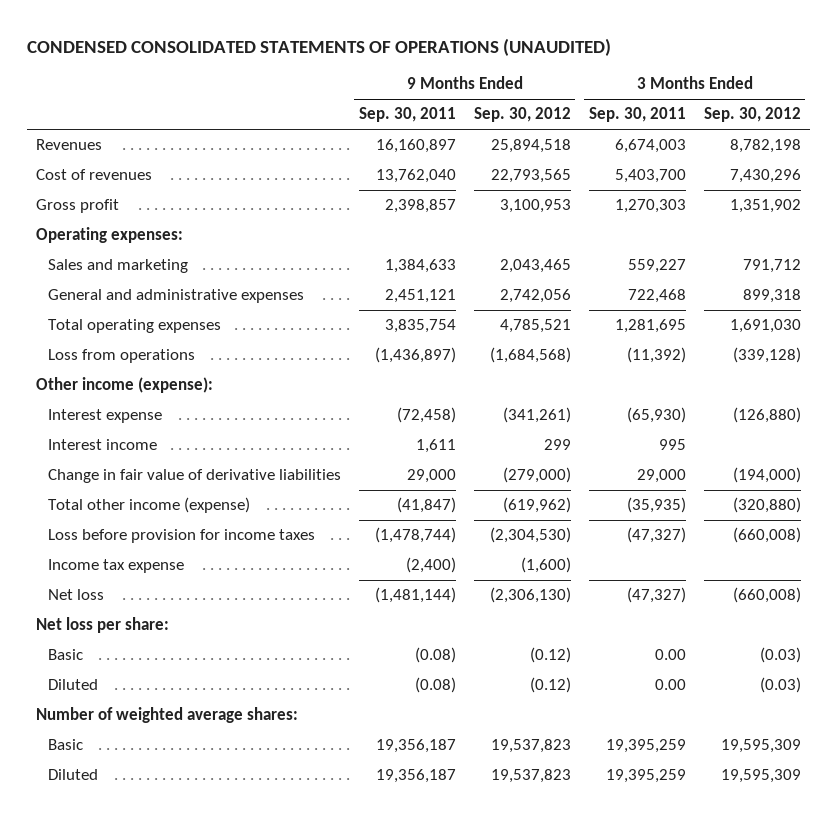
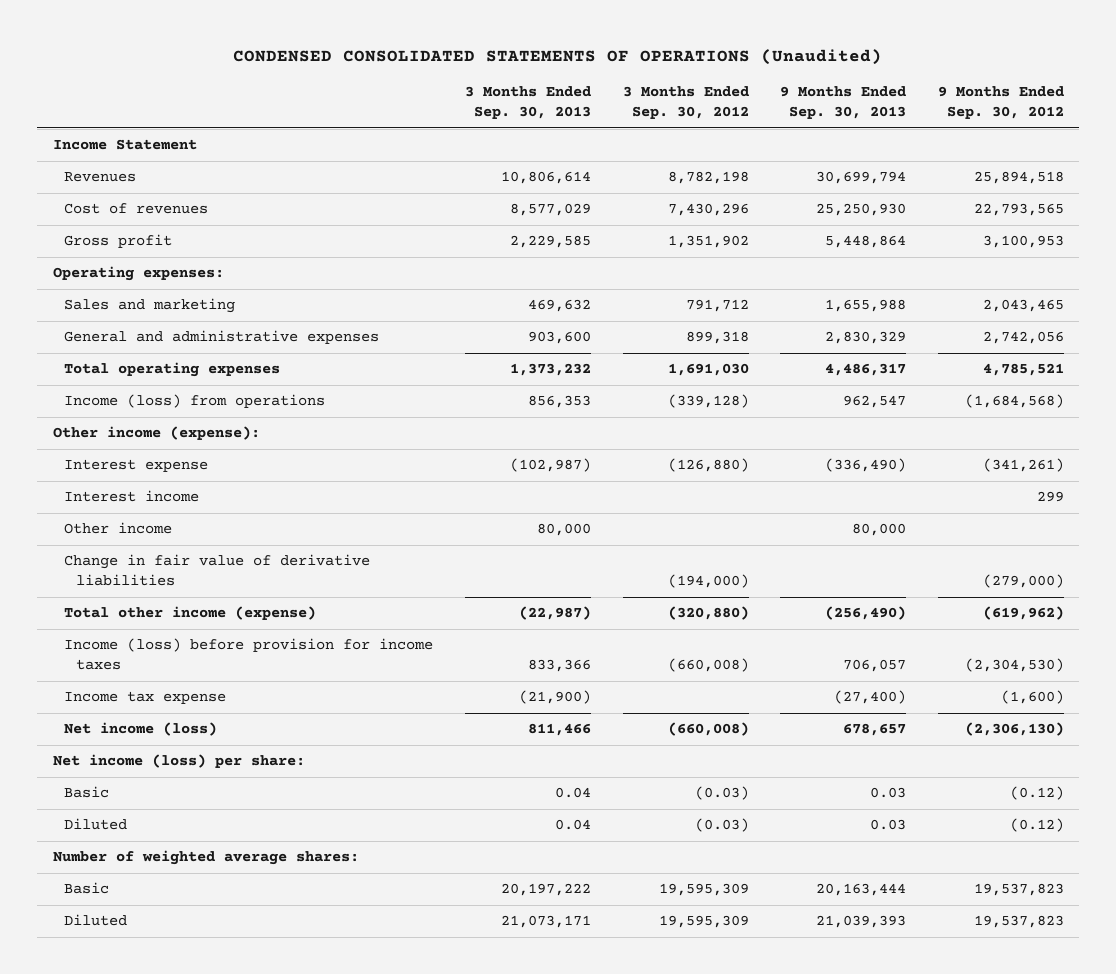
- CONDENSED CONSOLIDATED STATEMENTS OF OPERATIONS (UNAUDITED)
+ CONDENSED CONSOLIDATED STATEMENTS OF OPERATIONS (Unaudited)
- | 9 Months Ended Sep. 30, 2011 | 9 Months Ended Sep. 30, 2012 | 3 Months Ended Sep. 30, 2011 | 3 Months Ended Sep. 30, 2012
+ | 3 Months Ended Sep. 30, 2013 | 3 Months Ended Sep. 30, 2012 | 9 Months Ended Sep. 30, 2013 | 9 Months Ended Sep. 30, 2012
+ Income Statement
- Loss from operations | (1,436,897) | (1,684,568) | (11,392) | (339,128)
+ Income (loss) from operations | 856,353 | (339,128) | 962,547 | (1,684,568)
+ Other income | 80,000 | | 80,000 |
- Loss before provision for income taxes | (1,478,744) | (2,304,530) | (47,327) | (660,008)
+ Income (loss) before provision for income taxes | 833,366 | (660,008) | 706,057 | (2,304,530)
- Net loss | (1,481,144) | (2,306,130) | (47,327) | (660,008)
- Net loss per share:
+ Net income (loss) | 811,466 | (660,008) | 678,657 | (2,306,130)
+ Net income (loss) per share:

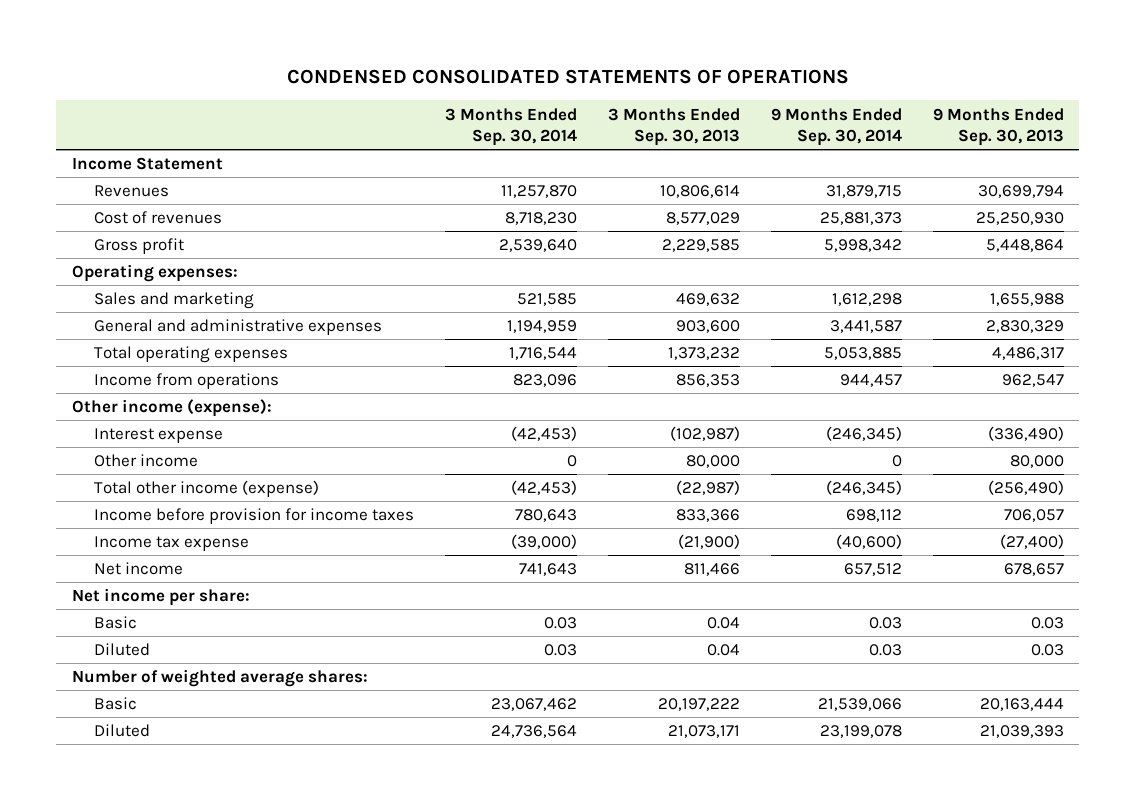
- CONDENSED CONSOLIDATED STATEMENTS OF OPERATIONS (Unaudited)
+ CONDENSED CONSOLIDATED STATEMENTS OF OPERATIONS
- | 3 Months Ended Sep. 30, 2013 | 3 Months Ended Sep. 30, 2012 | 9 Months Ended Sep. 30, 2013 | 9 Months Ended Sep. 30, 2012
+ | 3 Months Ended Sep. 30, 2014 | 3 Months Ended Sep. 30, 2013 | 9 Months Ended Sep. 30, 2014 | 9 Months Ended Sep. 30, 2013
- Income (loss) from operations | 856,353 | (339,128) | 962,547 | (1,684,568)
+ Income from operations | 823,096 | 856,353 | 944,457 | 962,547
- Interest income | | | | 299
- Change in fair value of derivative liabilities | | (194,000) | | (279,000)
- Income (loss) before provision for income taxes | 833,366 | (660,008) | 706,057 | (2,304,530)
+ Income before provision for income taxes | 780,643 | 833,366 | 698,112 | 706,057
- Net income (loss) | 811,466 | (660,008) | 678,657 | (2,306,130)
- Net income (loss) per share:
+ Net income | 741,643 | 811,466 | 657,512 | 678,657
+ Net income per share:

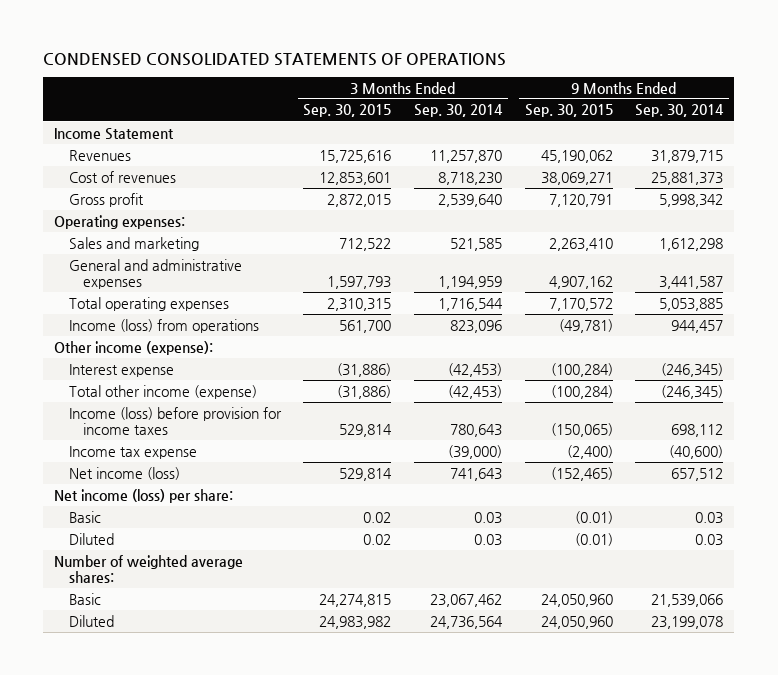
- | 3 Months Ended Sep. 30, 2014 | 3 Months Ended Sep. 30, 2013 | 9 Months Ended Sep. 30, 2014 | 9 Months Ended Sep. 30, 2013
+ | 3 Months Ended Sep. 30, 2015 | 3 Months Ended Sep. 30, 2014 | 9 Months Ended Sep. 30, 2015 | 9 Months Ended Sep. 30, 2014
- Income from operations | 823,096 | 856,353 | 944,457 | 962,547
+ Income (loss) from operations | 561,700 | 823,096 | (49,781) | 944,457
- Other income | 0 | 80,000 | 0 | 80,000
- Income before provision for income taxes | 780,643 | 833,366 | 698,112 | 706,057
+ Income (loss) before provision for income taxes | 529,814 | 780,643 | (150,065) | 698,112
- Net income | 741,643 | 811,466 | 657,512 | 678,657
- Net income per share:
+ Net income (loss) | 529,814 | 741,643 | (152,465) | 657,512
+ Net income (loss) per share:

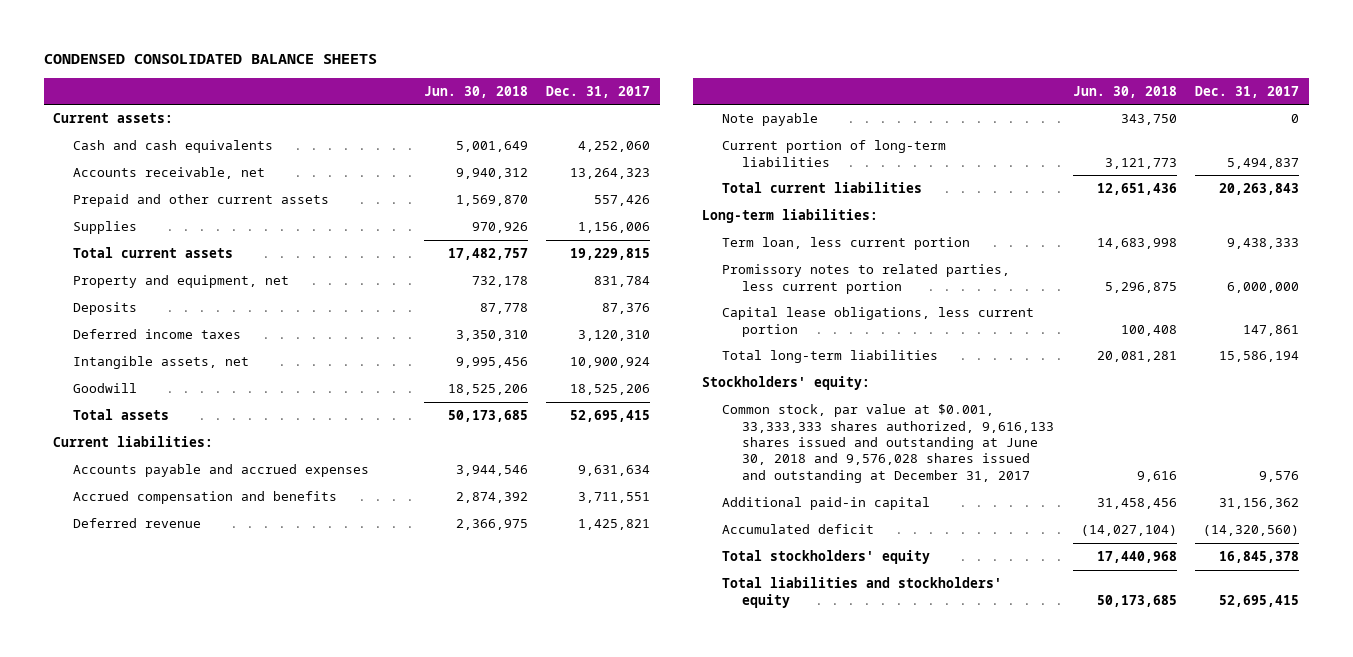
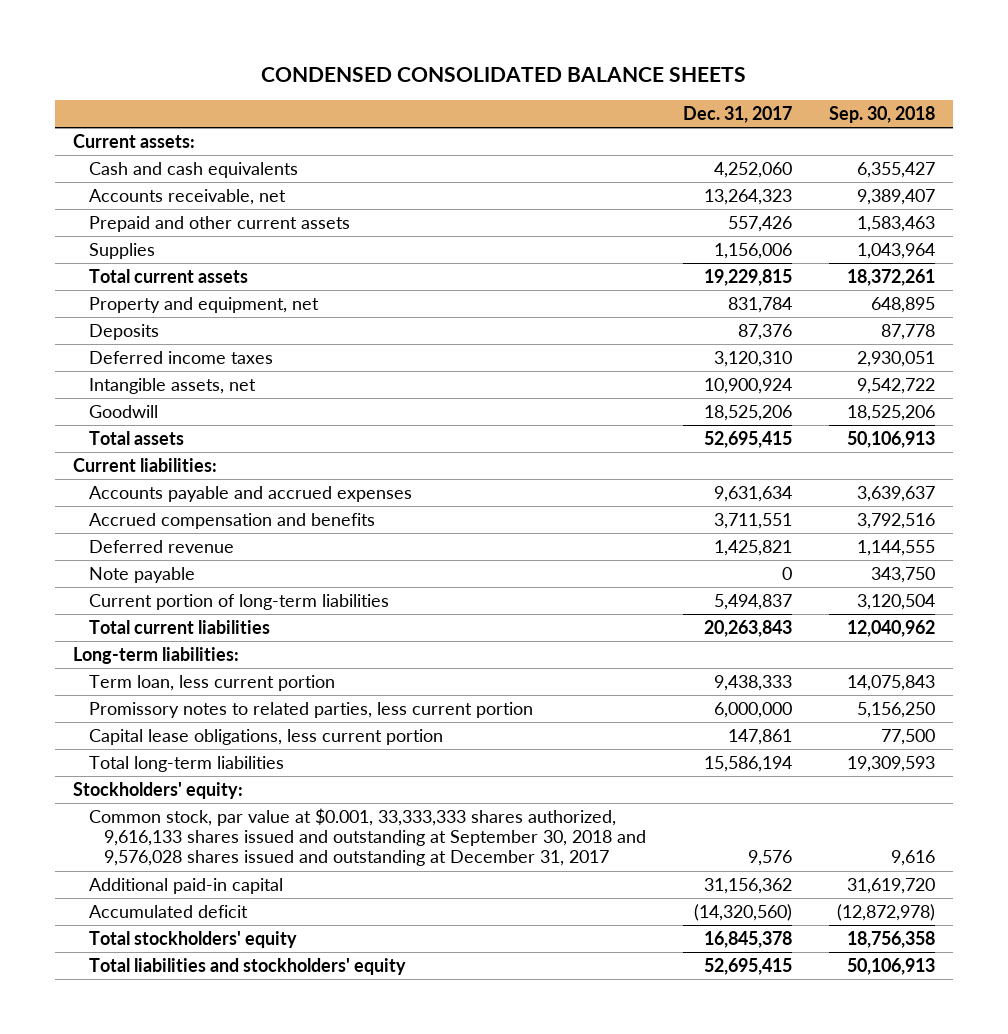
- | Jun. 30, 2018 | Dec. 31, 2017
+ | Dec. 31, 2017 | Sep. 30, 2018
- Common stock, par value at $0.001, 33,333,333 shares authorized, 9,616,133 shares issued and outstanding at June 30, 2018 and 9,576,028 shares issued and outstanding at December 31, 2017 | 9,616 | 9,576
+ Common stock, par value at $0.001, 33,333,333 shares authorized, 9,616,133 shares issued and outstanding at September 30, 2018 and 9,576,028 shares issued and outstanding at December 31, 2017 | 9,576 | 9,616

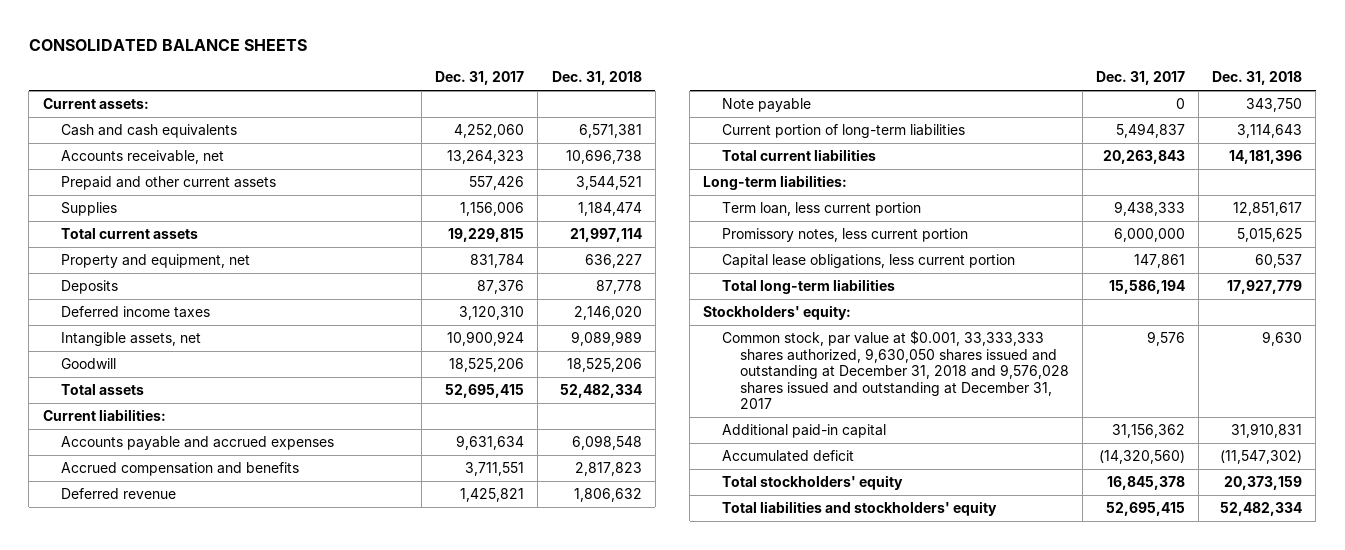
- CONDENSED CONSOLIDATED BALANCE SHEETS
+ CONSOLIDATED BALANCE SHEETS
- | Dec. 31, 2017 | Sep. 30, 2018
+ | Dec. 31, 2017 | Dec. 31, 2018
- Promissory notes to related parties, less current portion | 6,000,000 | 5,156,250
+ Promissory notes, less current portion | 6,000,000 | 5,015,625
- Common stock, par value at $0.001, 33,333,333 shares authorized, 9,616,133 shares issued and outstanding at September 30, 2018 and 9,576,028 shares issued and outstanding at December 31, 2017 | 9,576 | 9,616
+ Common stock, par value at $0.001, 33,333,333 shares authorized, 9,630,050 shares issued and outstanding at December 31, 2018 and 9,576,028 shares issued and outstanding at December 31, 2017 | 9,576 | 9,630

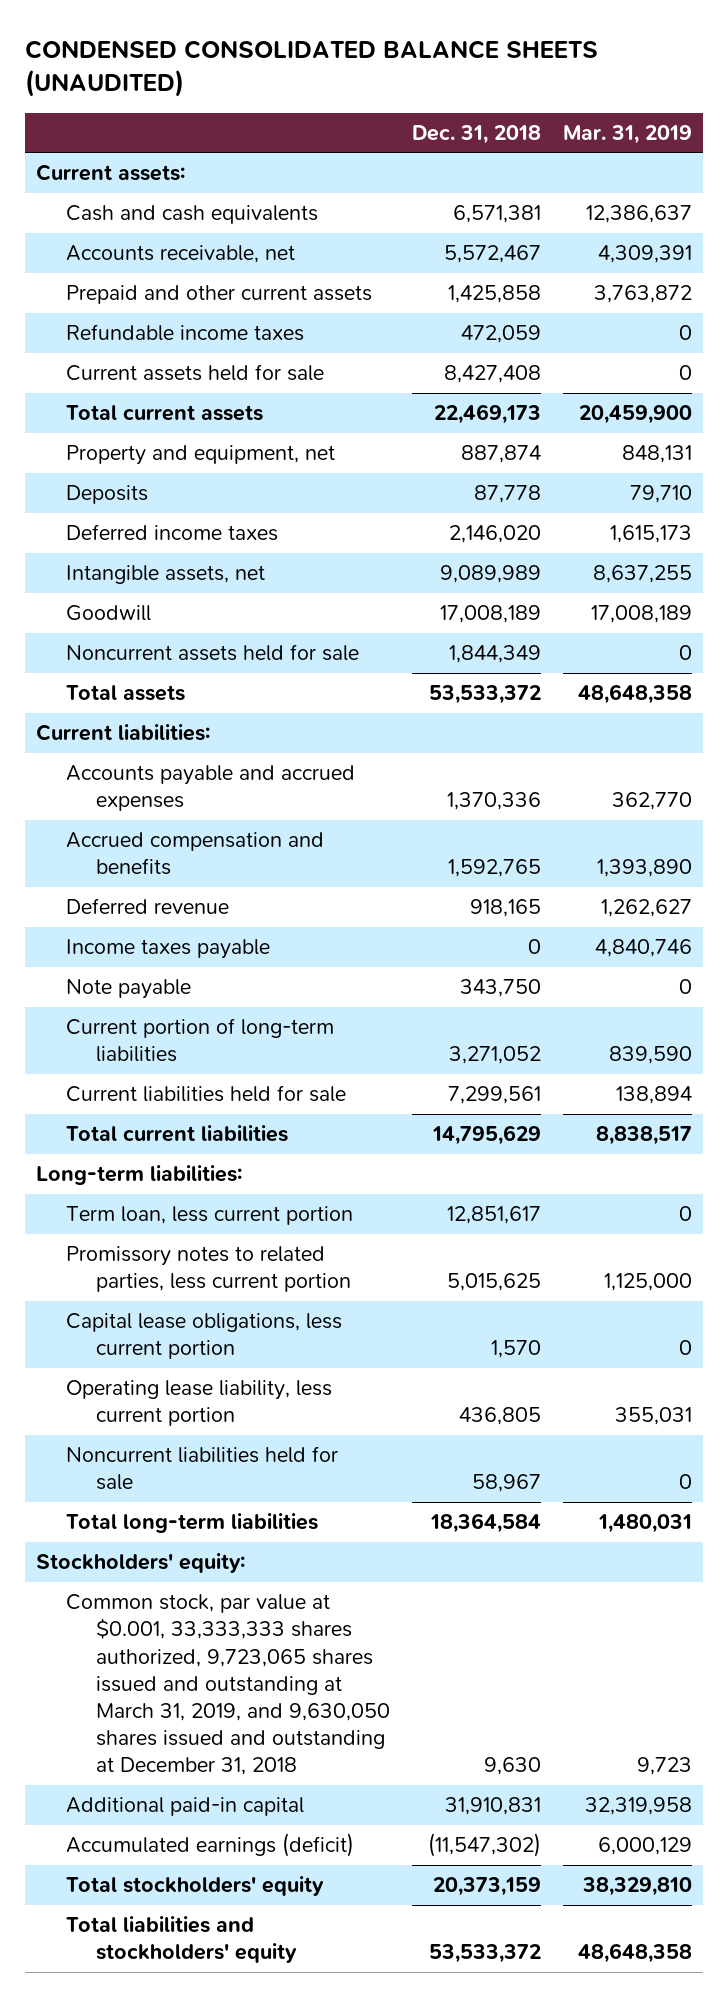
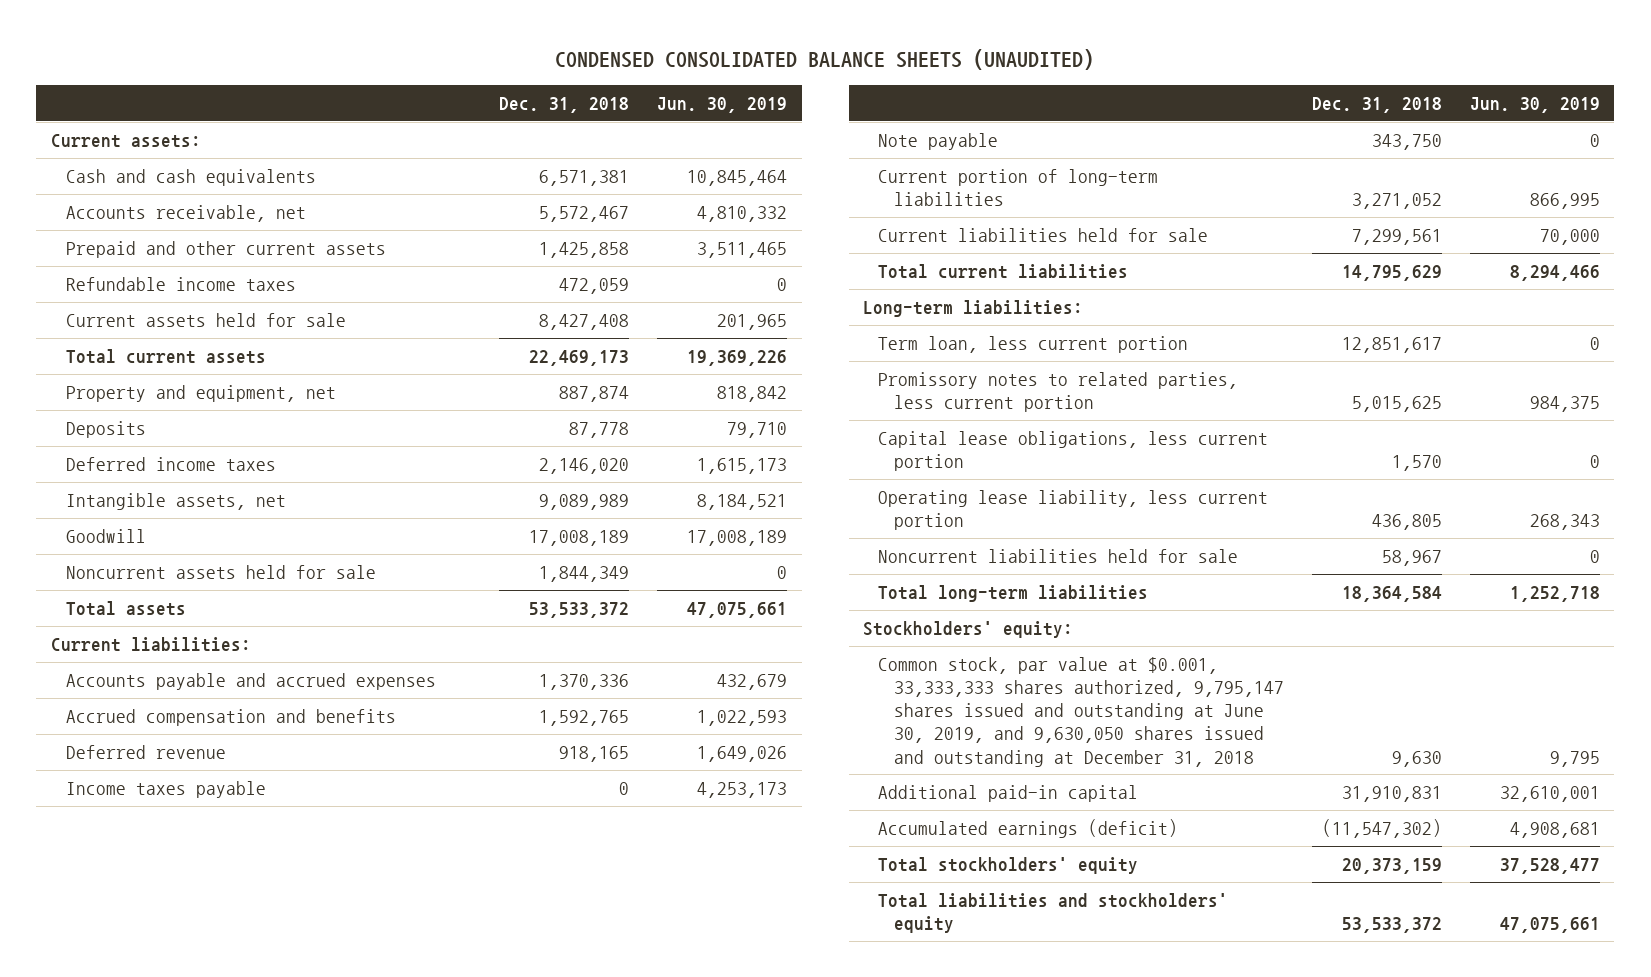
- | Dec. 31, 2018 | Mar. 31, 2019
+ | Dec. 31, 2018 | Jun. 30, 2019
- Common stock, par value at $0.001, 33,333,333 shares authorized, 9,723,065 shares issued and outstanding at March 31, 2019, and 9,630,050 shares issued and outstanding at December 31, 2018 | 9,630 | 9,723
+ Common stock, par value at $0.001, 33,333,333 shares authorized, 9,795,147 shares issued and outstanding at June 30, 2019, and 9,630,050 shares issued and outstanding at December 31, 2018 | 9,630 | 9,795

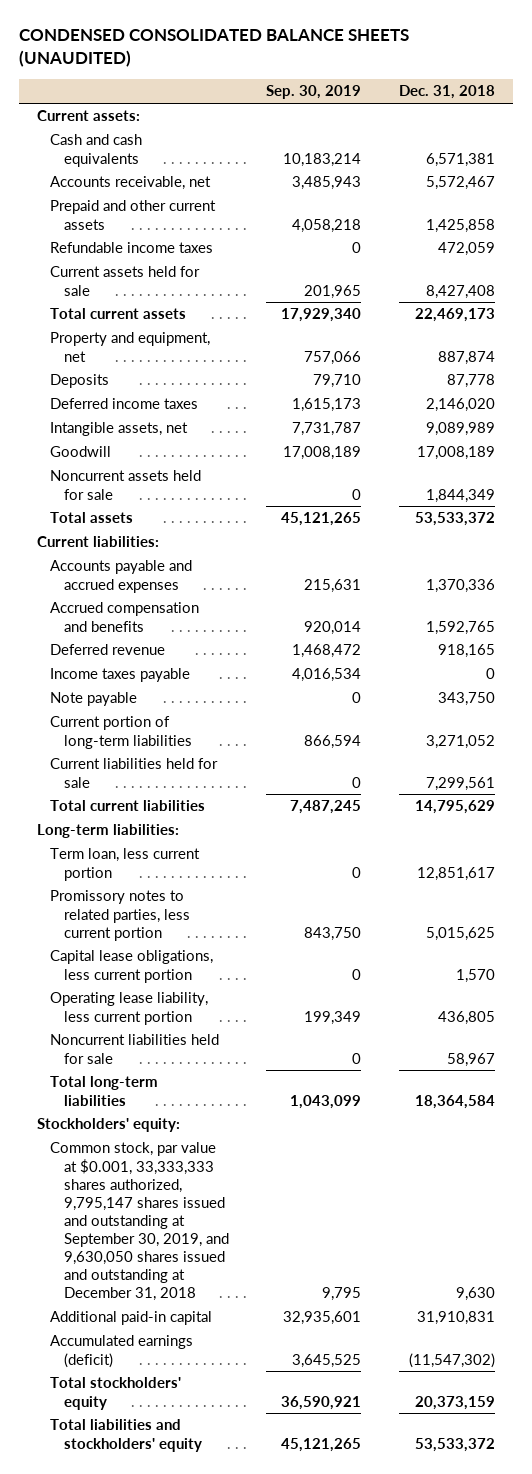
- | Dec. 31, 2018 | Jun. 30, 2019
+ | Sep. 30, 2019 | Dec. 31, 2018
- Common stock, par value at $0.001, 33,333,333 shares authorized, 9,795,147 shares issued and outstanding at June 30, 2019, and 9,630,050 shares issued and outstanding at December 31, 2018 | 9,630 | 9,795
+ Common stock, par value at $0.001, 33,333,333 shares authorized, 9,795,147 shares issued and outstanding at September 30, 2019, and 9,630,050 shares issued and outstanding at December 31, 2018 | 9,795 | 9,630

